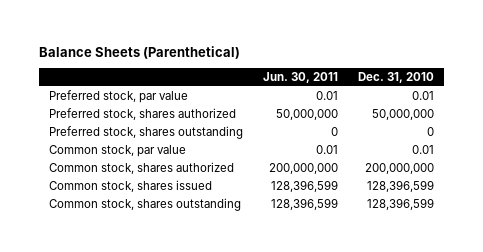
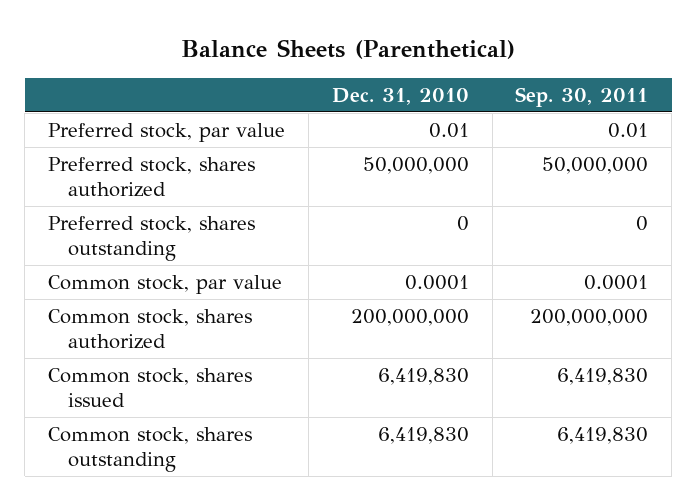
- | Jun. 30, 2011 | Dec. 31, 2010
+ | Dec. 31, 2010 | Sep. 30, 2011
- Common stock, par value | 0.01 | 0.01
+ Common stock, par value | 0.0001 | 0.0001
- Common stock, shares issued | 128,396,599 | 128,396,599
- Common stock, shares outstanding | 128,396,599 | 128,396,599
+ Common stock, shares issued | 6,419,830 | 6,419,830
+ Common stock, shares outstanding | 6,419,830 | 6,419,830

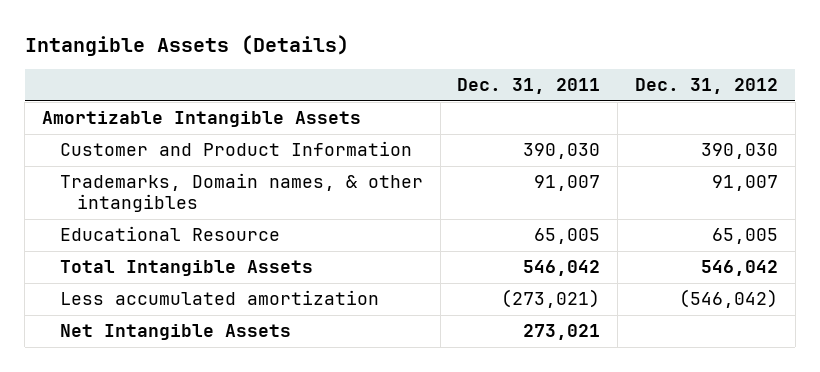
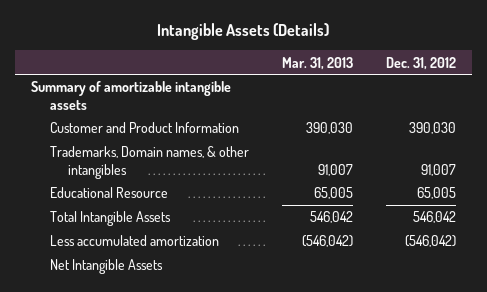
- | Dec. 31, 2011 | Dec. 31, 2012
+ | Mar. 31, 2013 | Dec. 31, 2012
- Amortizable Intangible Assets
+ Summary of amortizable intangible assets

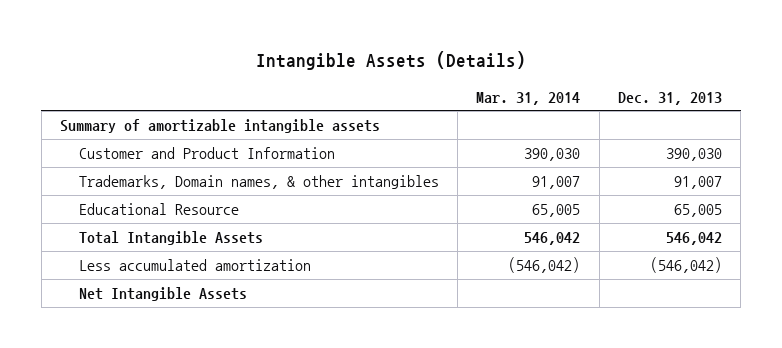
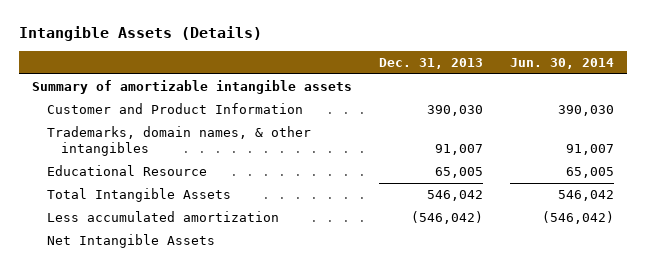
- | Mar. 31, 2014 | Dec. 31, 2013
+ | Dec. 31, 2013 | Jun. 30, 2014
- Trademarks, Domain names, & other intangibles | 91,007 | 91,007
+ Trademarks, domain names, & other intangibles | 91,007 | 91,007

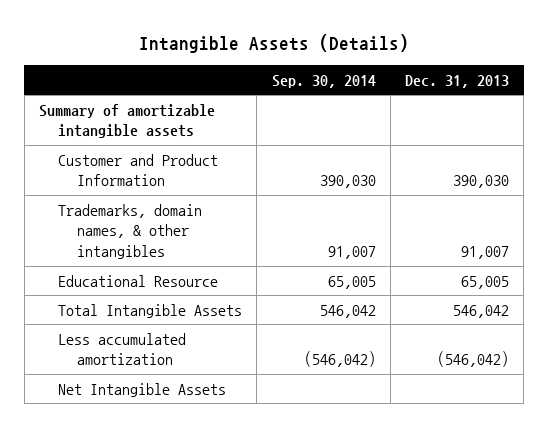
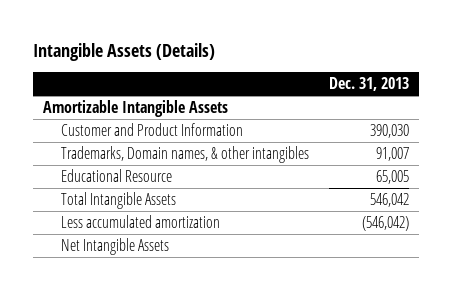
- | Sep. 30, 2014 | Dec. 31, 2013
+ | Dec. 31, 2013
- Summary of amortizable intangible assets
+ Amortizable Intangible Assets
- Trademarks, domain names, & other intangibles | 91,007 | 91,007
+ Trademarks, Domain names, & other intangibles | 91,007

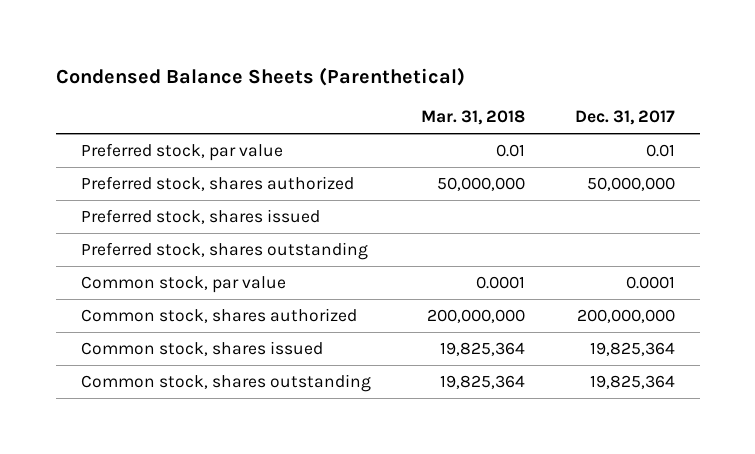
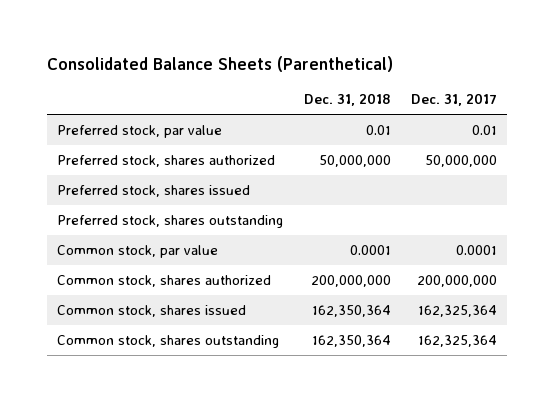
- Condensed Balance Sheets (Parenthetical)
+ Consolidated Balance Sheets (Parenthetical)
- | Mar. 31, 2018 | Dec. 31, 2017
+ | Dec. 31, 2018 | Dec. 31, 2017
- Common stock, shares issued | 19,825,364 | 19,825,364
- Common stock, shares outstanding | 19,825,364 | 19,825,364
+ Common stock, shares issued | 162,350,364 | 162,325,364
+ Common stock, shares outstanding | 162,350,364 | 162,325,364

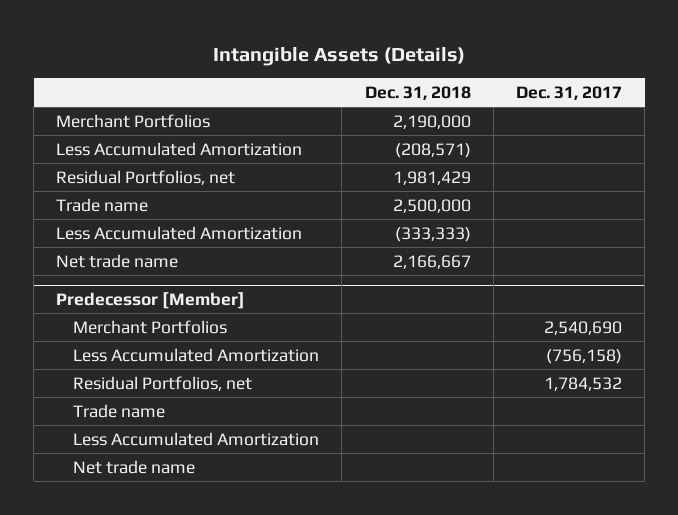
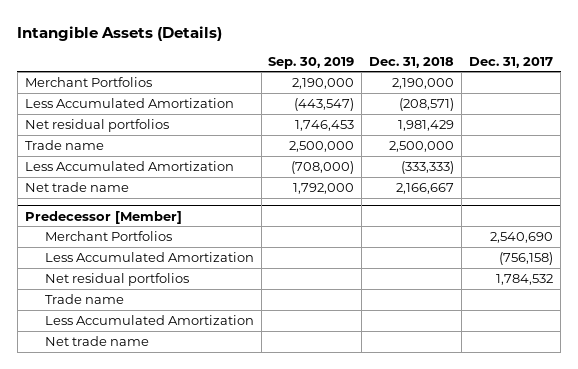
- | Dec. 31, 2018 | Dec. 31, 2017
+ | Sep. 30, 2019 | Dec. 31, 2018 | Dec. 31, 2017
- Residual Portfolios, net | 1,981,429 |
+ Net residual portfolios | 1,746,453 | 1,981,429 |
@ Predecessor [Member]
- Residual Portfolios, net | | 1,784,532
+ Net residual portfolios | | | 1,784,532

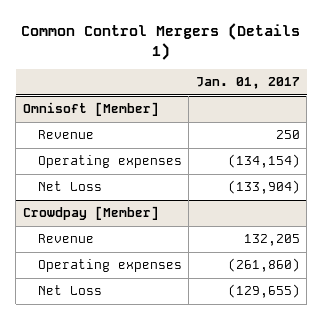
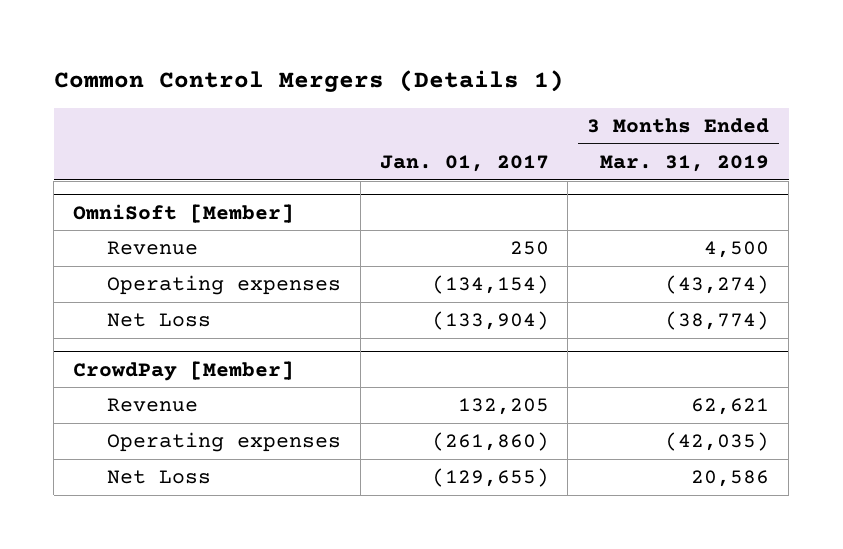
- | Jan. 01, 2017
+ | Jan. 01, 2017 | 3 Months Ended Mar. 31, 2019
- Omnisoft [Member]
+ OmniSoft [Member]
- Crowdpay [Member]
+ CrowdPay [Member]

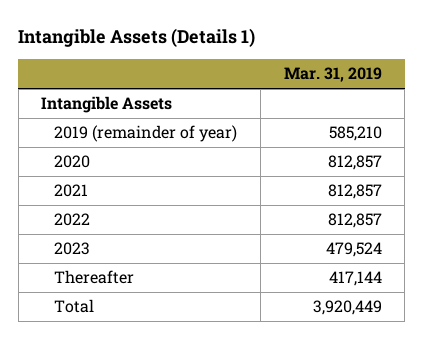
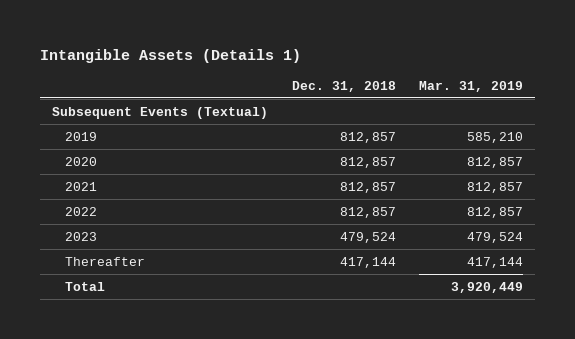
- | Mar. 31, 2019
+ | Dec. 31, 2018 | Mar. 31, 2019
- Intangible Assets
- 2019 (remainder of year) | 585,210
+ Subsequent Events (Textual)
+ 2019 | 812,857 | 585,210

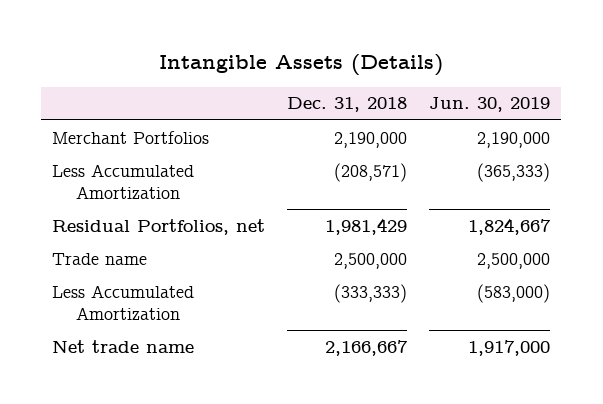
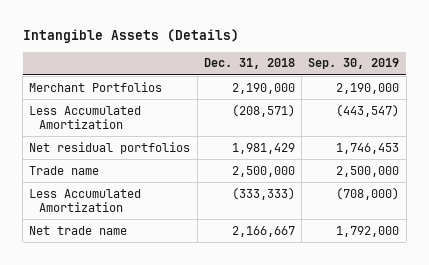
- | Dec. 31, 2018 | Jun. 30, 2019
+ | Dec. 31, 2018 | Sep. 30, 2019
- Residual Portfolios, net | 1,981,429 | 1,824,667
+ Net residual portfolios | 1,981,429 | 1,746,453

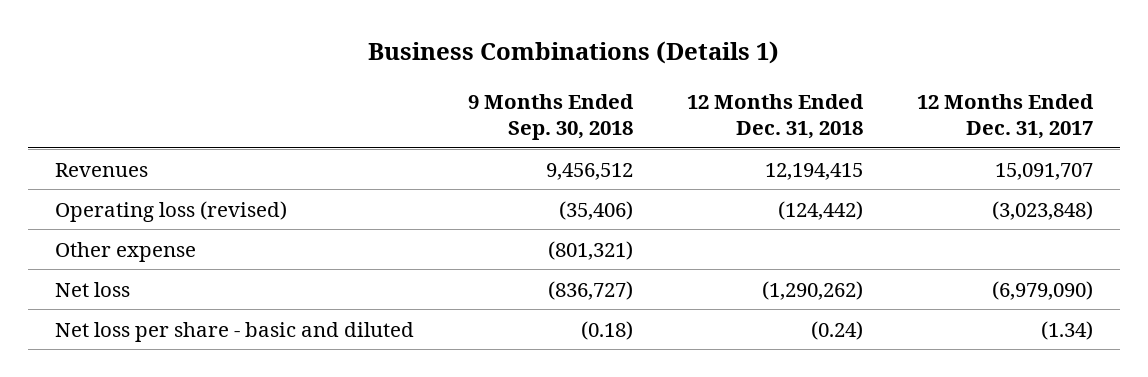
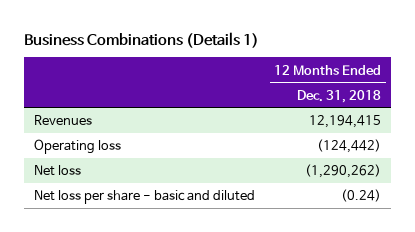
- | 9 Months Ended Sep. 30, 2018 | 12 Months Ended Dec. 31, 2018 | 12 Months Ended Dec. 31, 2017
+ | 12 Months Ended Dec. 31, 2018
- Operating loss (revised) | (35,406) | (124,442) | (3,023,848)
- Other expense | (801,321) | |
+ Operating loss | (124,442)

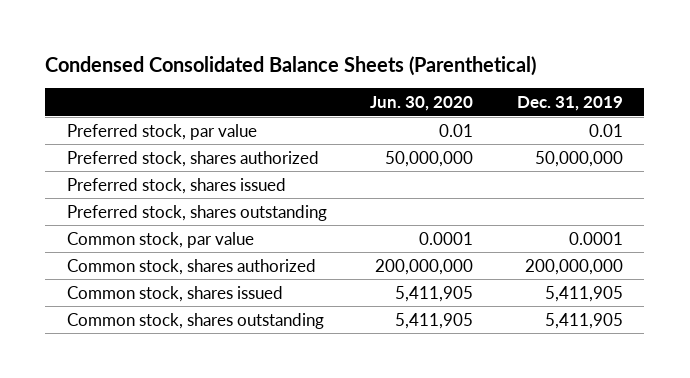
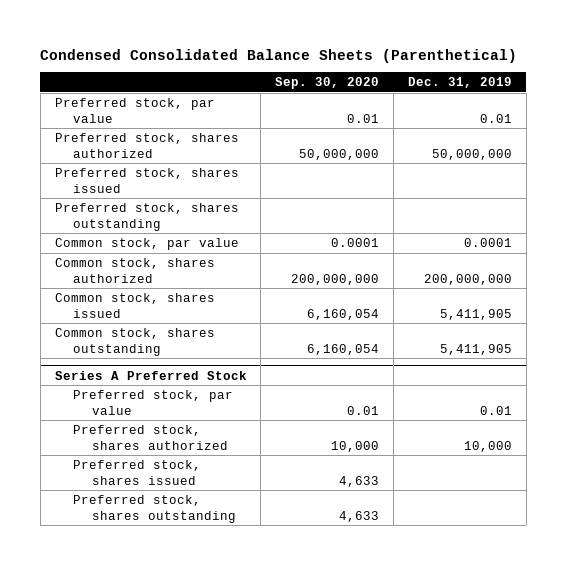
- | Jun. 30, 2020 | Dec. 31, 2019
+ | Sep. 30, 2020 | Dec. 31, 2019
+ Series A Preferred Stock
+ Preferred stock, par value | 0.01 | 0.01
+ Preferred stock, shares authorized | 10,000 | 10,000
+ Preferred stock, shares issued | 4,633 |
+ Preferred stock, shares outstanding | 4,633 |

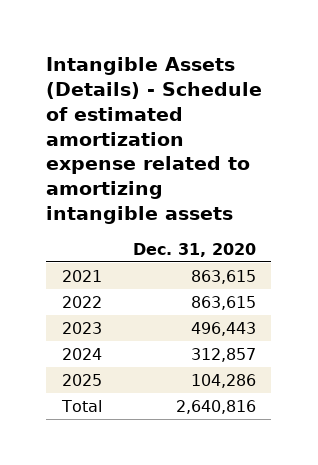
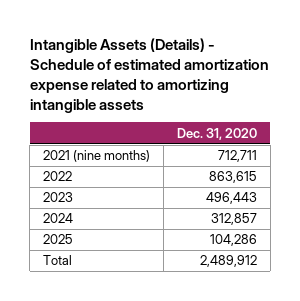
- 2021 | 863,615
+ 2021 (nine months) | 712,711
- Total | 2,640,816
+ Total | 2,489,912

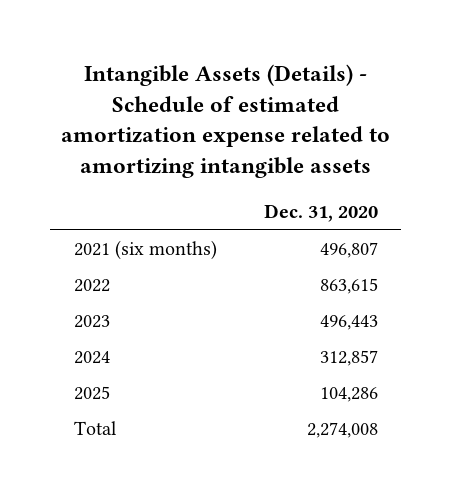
- 2021 (nine months) | 712,711
+ 2021 (six months) | 496,807
- Total | 2,489,912
+ Total | 2,274,008

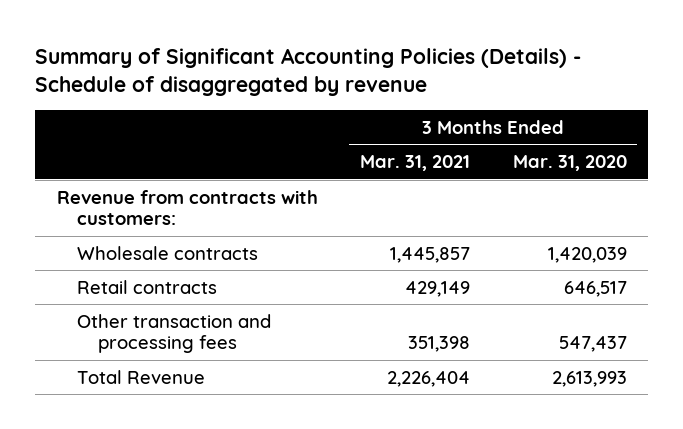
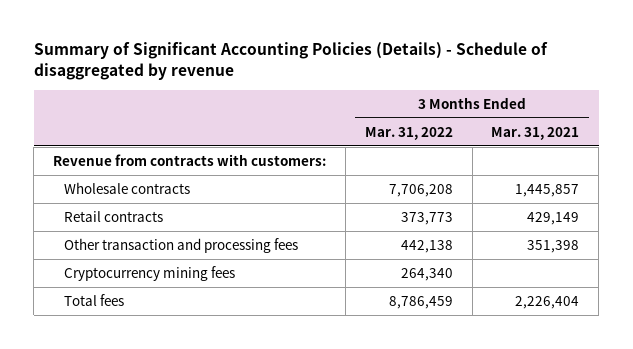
- | 3 Months Ended Mar. 31, 2021 | 3 Months Ended Mar. 31, 2020
+ | 3 Months Ended Mar. 31, 2022 | 3 Months Ended Mar. 31, 2021
- Total Revenue | 2,226,404 | 2,613,993
+ Cryptocurrency mining fees | 264,340 |
+ Total fees | 8,786,459 | 2,226,404

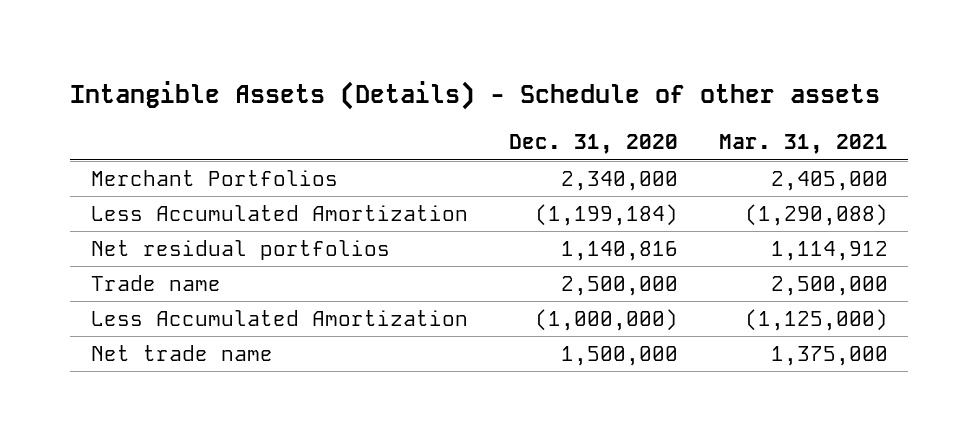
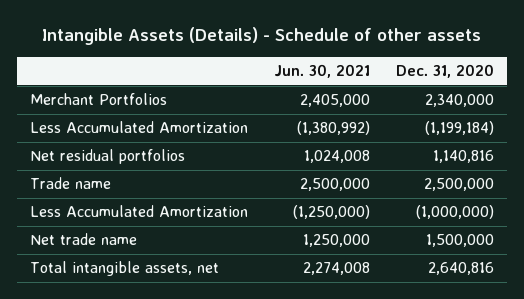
- | Dec. 31, 2020 | Mar. 31, 2021
+ | Jun. 30, 2021 | Dec. 31, 2020
+ Total intangible assets, net | 2,274,008 | 2,640,816

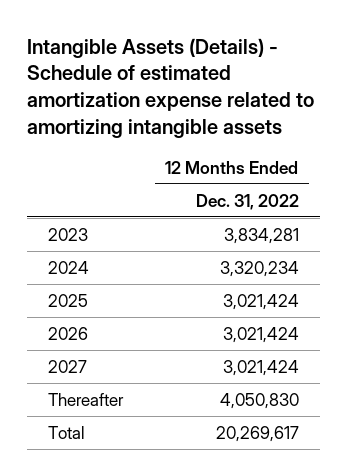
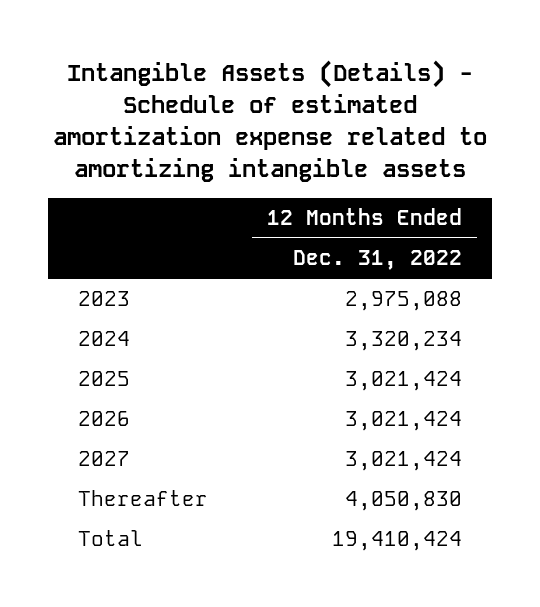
- 2023 | 3,834,281
+ 2023 | 2,975,088
- Total | 20,269,617
+ Total | 19,410,424

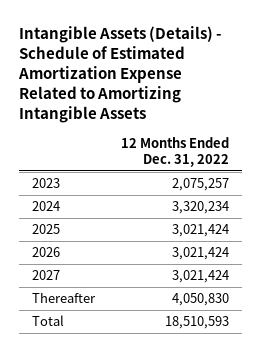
- Intangible Assets (Details) - Schedule of estimated amortization expense related to amortizing intangible assets
+ Intangible Assets (Details) - Schedule of Estimated Amortization Expense Related to Amortizing Intangible Assets
- 2023 | 2,975,088
+ 2023 | 2,075,257
- Total | 19,410,424
+ Total | 18,510,593

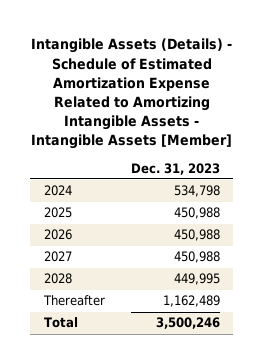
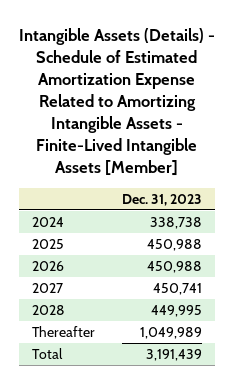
- Intangible Assets (Details) - Schedule of Estimated Amortization Expense Related to Amortizing Intangible Assets - Intangible Assets [Member]
+ Intangible Assets (Details) - Schedule of Estimated Amortization Expense Related to Amortizing Intangible Assets - Finite-Lived Intangible Assets [Member]
- 2024 | 534,798
+ 2024 | 338,738
- 2027 | 450,988
+ 2027 | 450,741
- Thereafter | 1,162,489
- Total | 3,500,246
+ Thereafter | 1,049,989
+ Total | 3,191,439

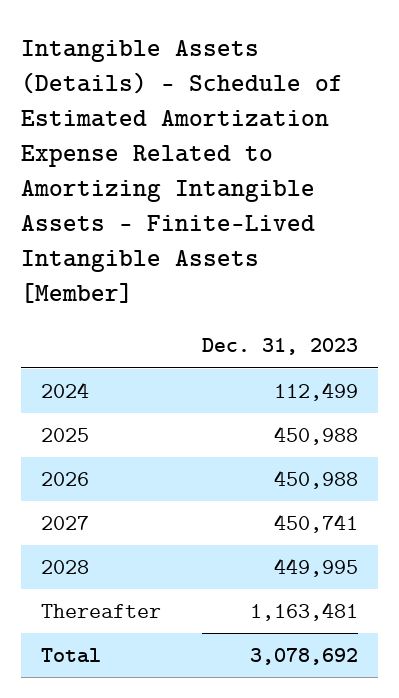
- 2024 | 338,738
+ 2024 | 112,499
- Thereafter | 1,049,989
- Total | 3,191,439
+ Thereafter | 1,163,481
+ Total | 3,078,692

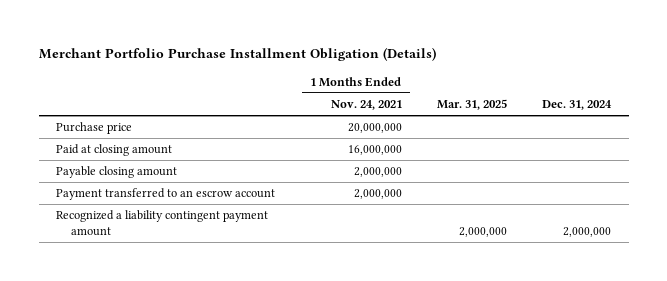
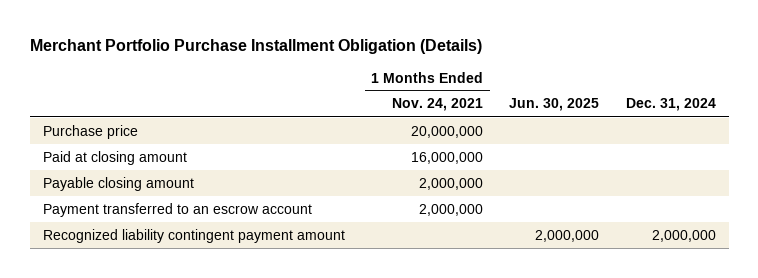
- | 1 Months Ended Nov. 24, 2021 | Mar. 31, 2025 | Dec. 31, 2024
+ | 1 Months Ended Nov. 24, 2021 | Jun. 30, 2025 | Dec. 31, 2024
- Recognized a liability contingent payment amount | | 2,000,000 | 2,000,000
+ Recognized liability contingent payment amount | | 2,000,000 | 2,000,000

